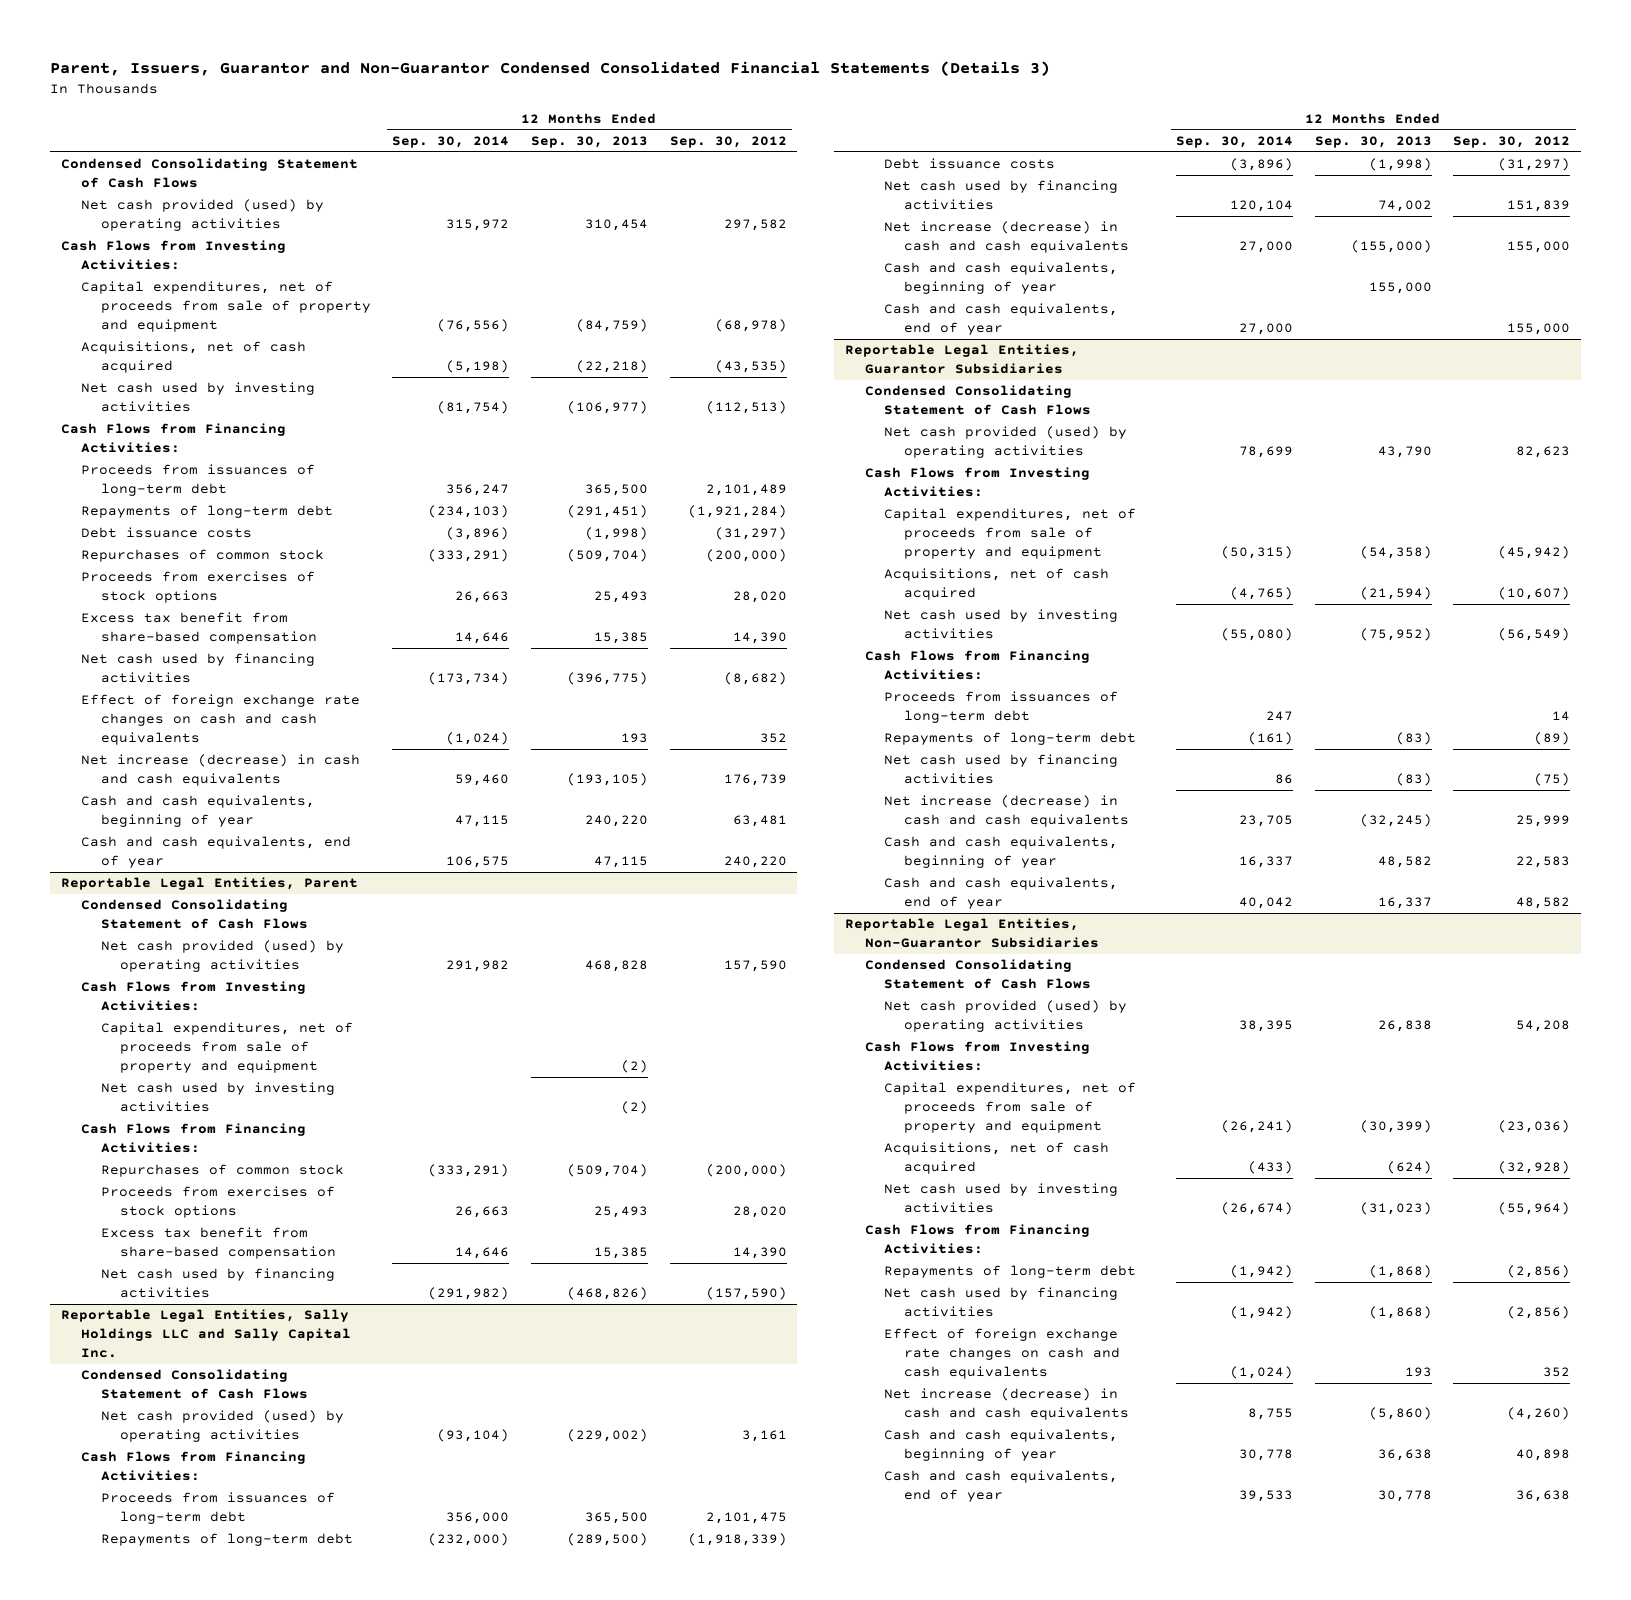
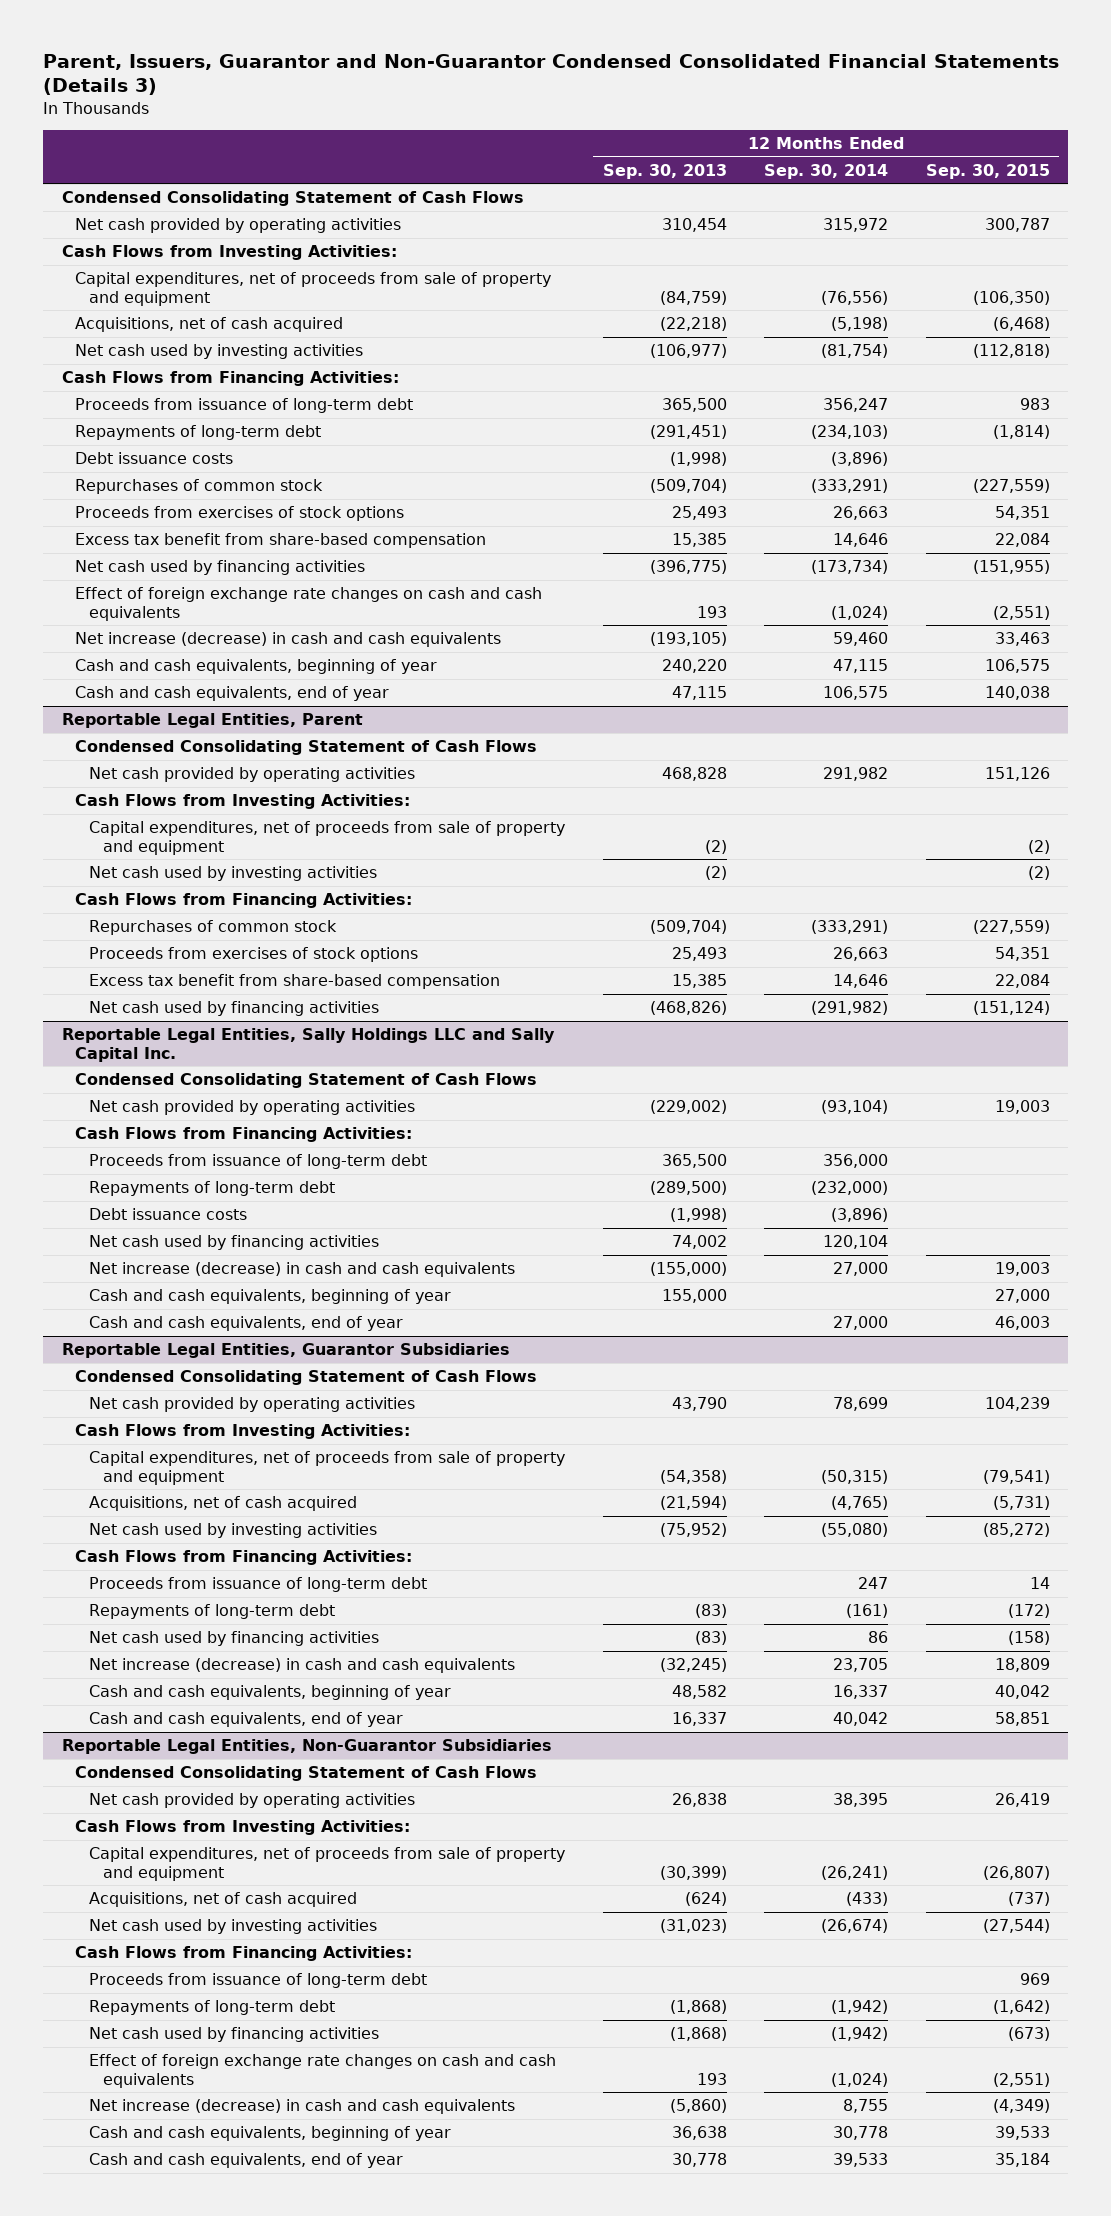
- | 12 Months Ended Sep. 30, 2014 | 12 Months Ended Sep. 30, 2013 | 12 Months Ended Sep. 30, 2012
+ | 12 Months Ended Sep. 30, 2013 | 12 Months Ended Sep. 30, 2014 | 12 Months Ended Sep. 30, 2015
- Net cash provided (used) by operating activities | 315,972 | 310,454 | 297,582
+ Net cash provided by operating activities | 310,454 | 315,972 | 300,787
- Proceeds from issuances of long-term debt | 356,247 | 365,500 | 2,101,489
+ Proceeds from issuance of long-term debt | 365,500 | 356,247 | 983
@ Reportable Legal Entities, Parent
- Net cash provided (used) by operating activities | 291,982 | 468,828 | 157,590
+ Net cash provided by operating activities | 468,828 | 291,982 | 151,126
@ Reportable Legal Entities, Sally Holdings LLC and Sally Capital Inc.
- Net cash provided (used) by operating activities | (93,104) | (229,002) | 3,161
+ Net cash provided by operating activities | (229,002) | (93,104) | 19,003
- Proceeds from issuances of long-term debt | 356,000 | 365,500 | 2,101,475
+ Proceeds from issuance of long-term debt | 365,500 | 356,000 |
@ Reportable Legal Entities, Guarantor Subsidiaries
- Net cash provided (used) by operating activities | 78,699 | 43,790 | 82,623
+ Net cash provided by operating activities | 43,790 | 78,699 | 104,239
- Proceeds from issuances of long-term debt | 247 | | 14
+ Proceeds from issuance of long-term debt | | 247 | 14
@ Reportable Legal Entities, Non-Guarantor Subsidiaries
- Net cash provided (used) by operating activities | 38,395 | 26,838 | 54,208
+ Net cash provided by operating activities | 26,838 | 38,395 | 26,419
+ Proceeds from issuance of long-term debt | | | 969

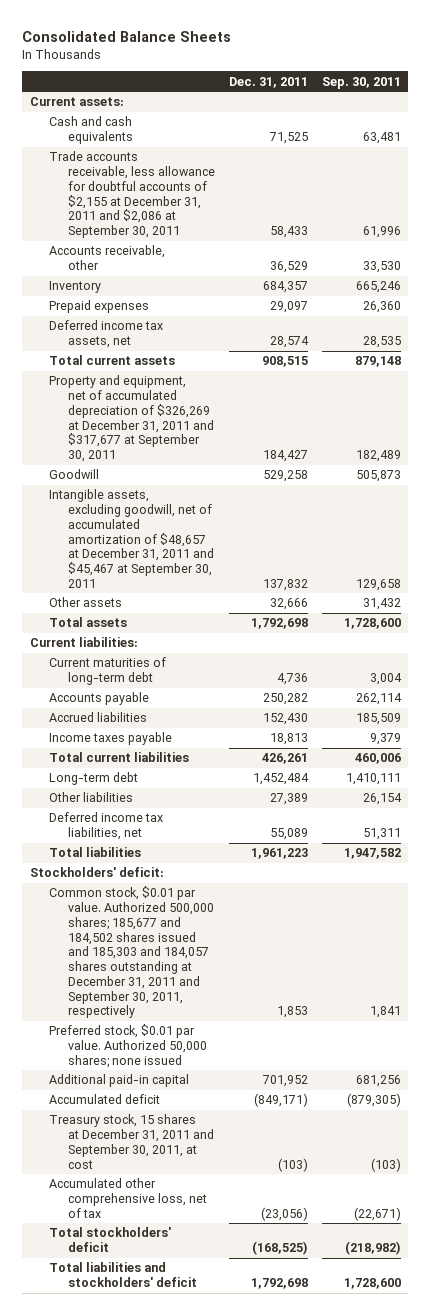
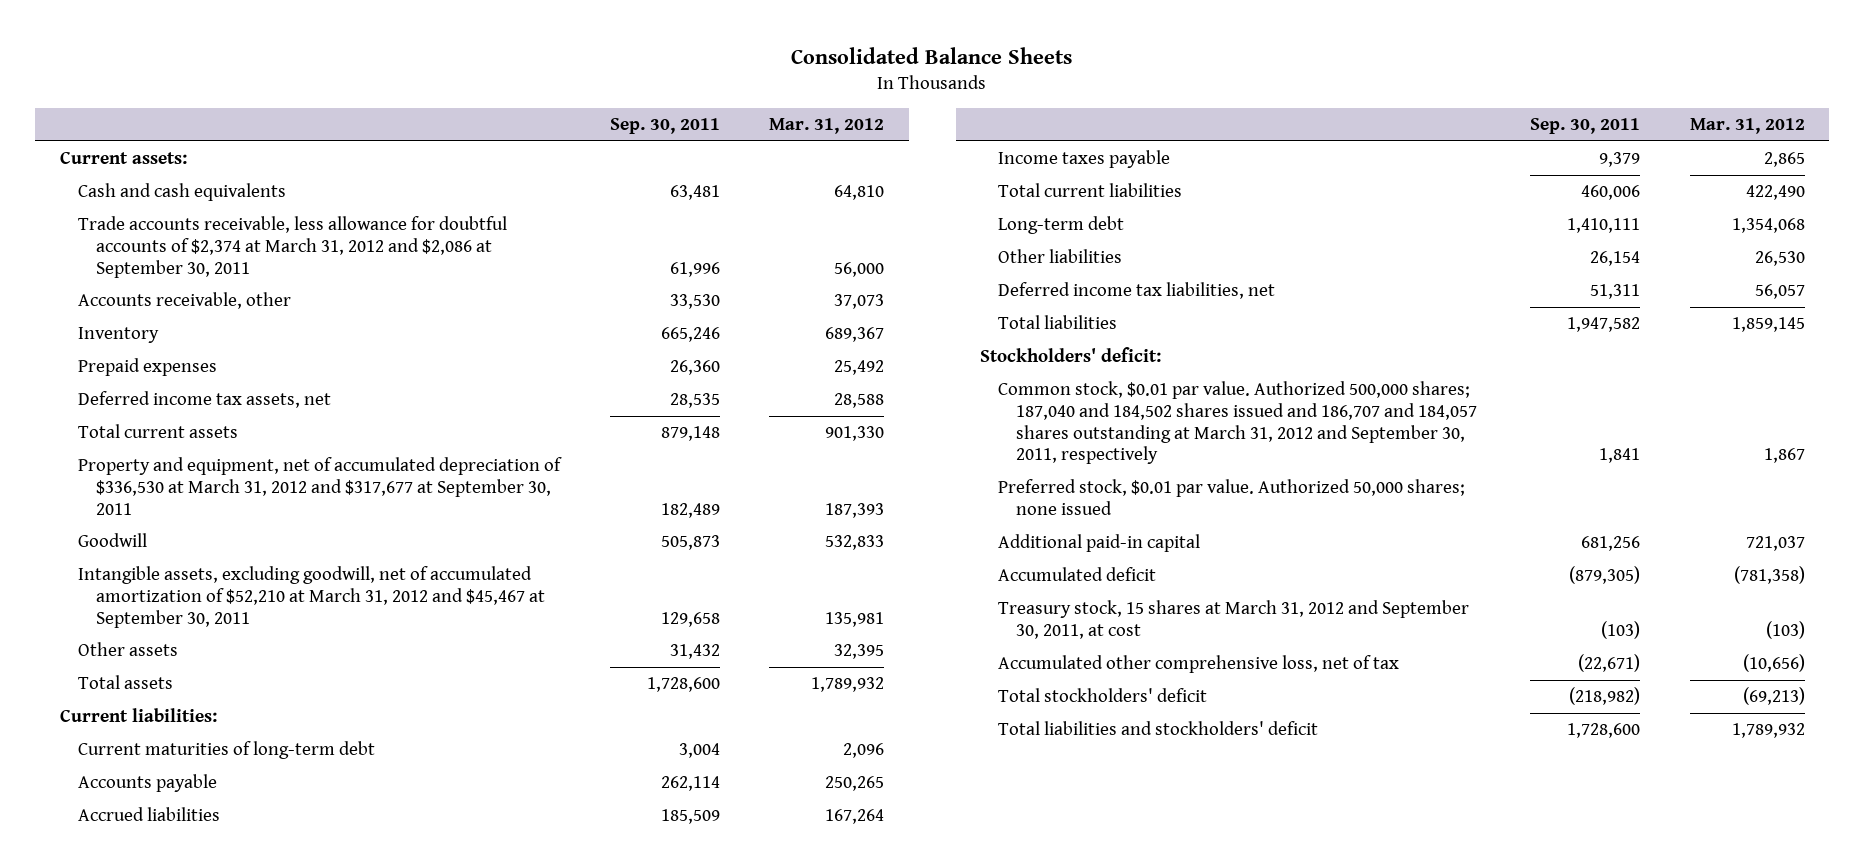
- | Dec. 31, 2011 | Sep. 30, 2011
+ | Sep. 30, 2011 | Mar. 31, 2012
- Trade accounts receivable, less allowance for doubtful accounts of $2,155 at December 31, 2011 and $2,086 at September 30, 2011 | 58,433 | 61,996
+ Trade accounts receivable, less allowance for doubtful accounts of $2,374 at March 31, 2012 and $2,086 at September 30, 2011 | 61,996 | 56,000
- Property and equipment, net of accumulated depreciation of $326,269 at December 31, 2011 and $317,677 at September 30, 2011 | 184,427 | 182,489
+ Property and equipment, net of accumulated depreciation of $336,530 at March 31, 2012 and $317,677 at September 30, 2011 | 182,489 | 187,393
- Intangible assets, excluding goodwill, net of accumulated amortization of $48,657 at December 31, 2011 and $45,467 at September 30, 2011 | 137,832 | 129,658
+ Intangible assets, excluding goodwill, net of accumulated amortization of $52,210 at March 31, 2012 and $45,467 at September 30, 2011 | 129,658 | 135,981
- Common stock, $0.01 par value. Authorized 500,000 shares; 185,677 and 184,502 shares issued and 185,303 and 184,057 shares outstanding at December 31, 2011 and September 30, 2011, respectively | 1,853 | 1,841
+ Common stock, $0.01 par value. Authorized 500,000 shares; 187,040 and 184,502 shares issued and 186,707 and 184,057 shares outstanding at March 31, 2012 and September 30, 2011, respectively | 1,841 | 1,867
- Treasury stock, 15 shares at December 31, 2011 and September 30, 2011, at cost | (103) | (103)
+ Treasury stock, 15 shares at March 31, 2012 and September 30, 2011, at cost | (103) | (103)

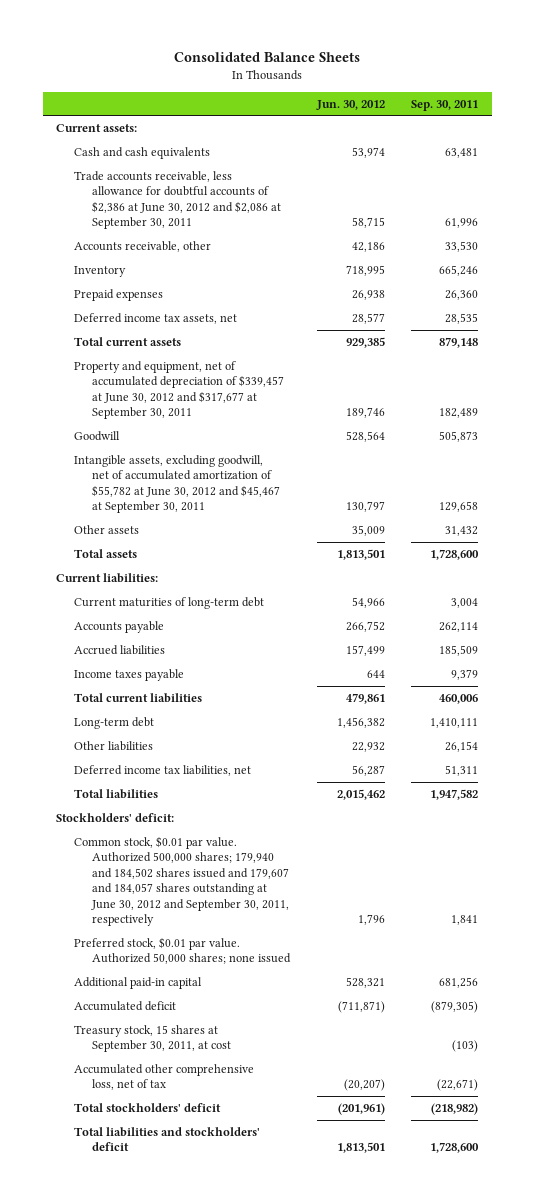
- | Sep. 30, 2011 | Mar. 31, 2012
+ | Jun. 30, 2012 | Sep. 30, 2011
- Trade accounts receivable, less allowance for doubtful accounts of $2,374 at March 31, 2012 and $2,086 at September 30, 2011 | 61,996 | 56,000
+ Trade accounts receivable, less allowance for doubtful accounts of $2,386 at June 30, 2012 and $2,086 at September 30, 2011 | 58,715 | 61,996
- Property and equipment, net of accumulated depreciation of $336,530 at March 31, 2012 and $317,677 at September 30, 2011 | 182,489 | 187,393
+ Property and equipment, net of accumulated depreciation of $339,457 at June 30, 2012 and $317,677 at September 30, 2011 | 189,746 | 182,489
- Intangible assets, excluding goodwill, net of accumulated amortization of $52,210 at March 31, 2012 and $45,467 at September 30, 2011 | 129,658 | 135,981
+ Intangible assets, excluding goodwill, net of accumulated amortization of $55,782 at June 30, 2012 and $45,467 at September 30, 2011 | 130,797 | 129,658
- Common stock, $0.01 par value. Authorized 500,000 shares; 187,040 and 184,502 shares issued and 186,707 and 184,057 shares outstanding at March 31, 2012 and September 30, 2011, respectively | 1,841 | 1,867
+ Common stock, $0.01 par value. Authorized 500,000 shares; 179,940 and 184,502 shares issued and 179,607 and 184,057 shares outstanding at June 30, 2012 and September 30, 2011, respectively | 1,796 | 1,841
- Treasury stock, 15 shares at March 31, 2012 and September 30, 2011, at cost | (103) | (103)
+ Treasury stock, 15 shares at September 30, 2011, at cost | | (103)

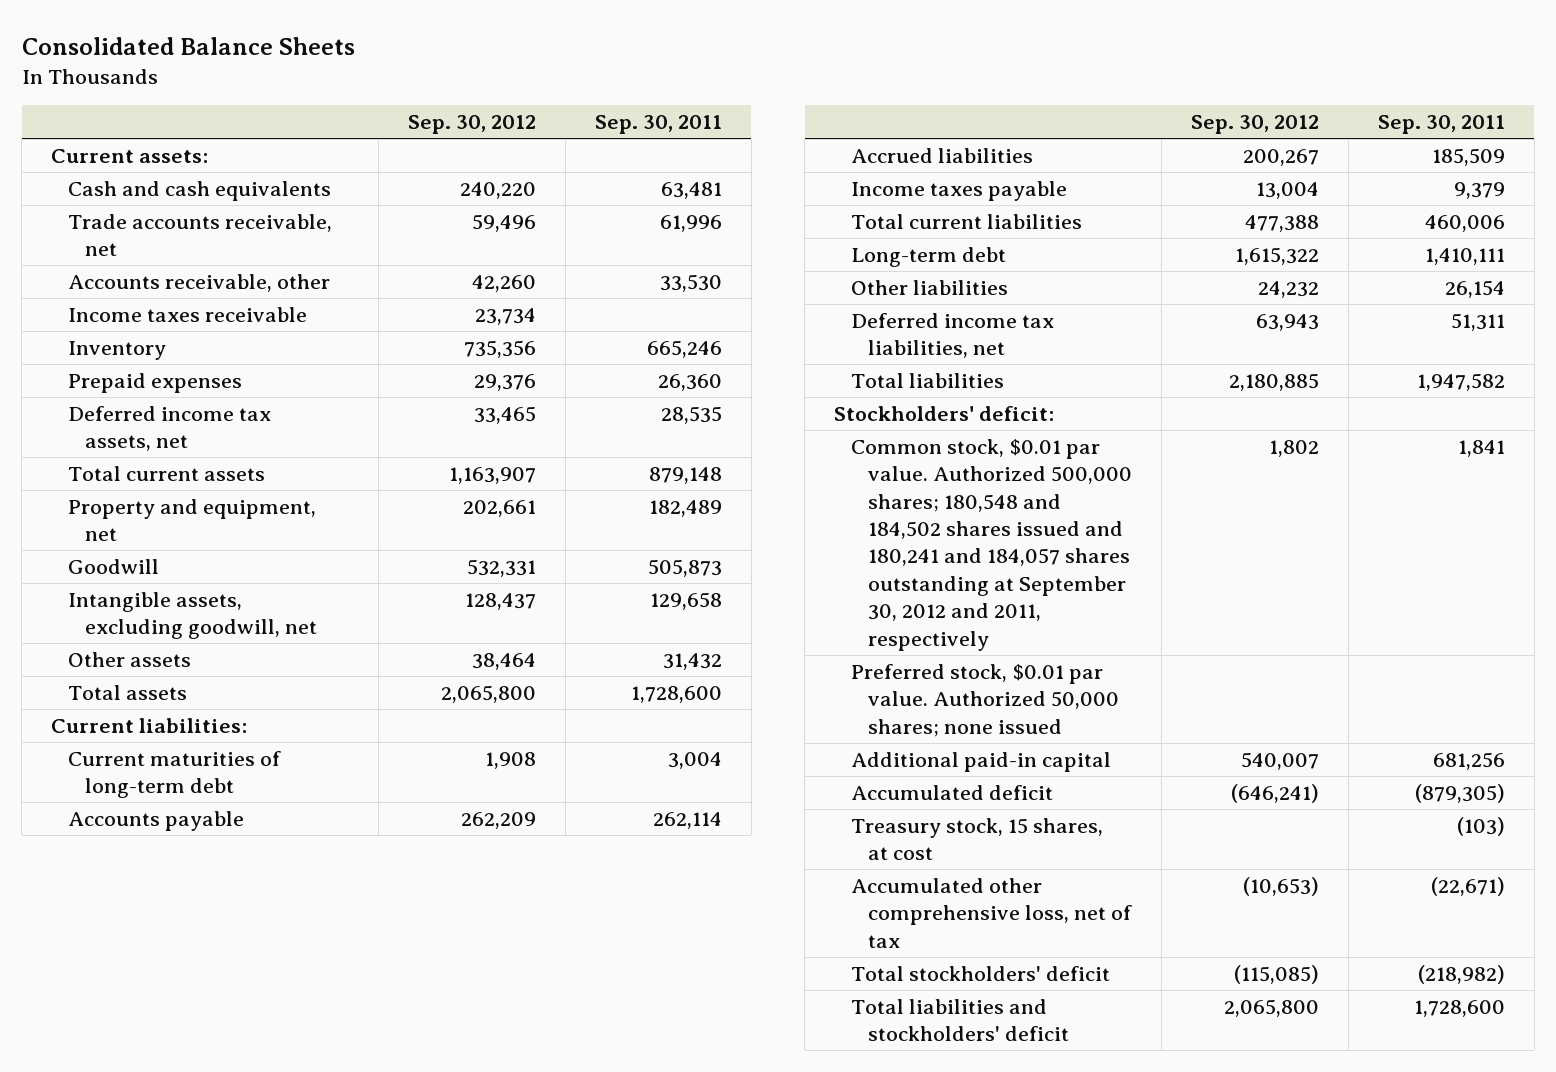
- | Jun. 30, 2012 | Sep. 30, 2011
+ | Sep. 30, 2012 | Sep. 30, 2011
- Trade accounts receivable, less allowance for doubtful accounts of $2,386 at June 30, 2012 and $2,086 at September 30, 2011 | 58,715 | 61,996
+ Trade accounts receivable, net | 59,496 | 61,996
+ Income taxes receivable | 23,734 |
- Property and equipment, net of accumulated depreciation of $339,457 at June 30, 2012 and $317,677 at September 30, 2011 | 189,746 | 182,489
+ Property and equipment, net | 202,661 | 182,489
- Intangible assets, excluding goodwill, net of accumulated amortization of $55,782 at June 30, 2012 and $45,467 at September 30, 2011 | 130,797 | 129,658
+ Intangible assets, excluding goodwill, net | 128,437 | 129,658
- Common stock, $0.01 par value. Authorized 500,000 shares; 179,940 and 184,502 shares issued and 179,607 and 184,057 shares outstanding at June 30, 2012 and September 30, 2011, respectively | 1,796 | 1,841
+ Common stock, $0.01 par value. Authorized 500,000 shares; 180,548 and 184,502 shares issued and 180,241 and 184,057 shares outstanding at September 30, 2012 and 2011, respectively | 1,802 | 1,841
- Treasury stock, 15 shares at September 30, 2011, at cost | | (103)
+ Treasury stock, 15 shares, at cost | | (103)

